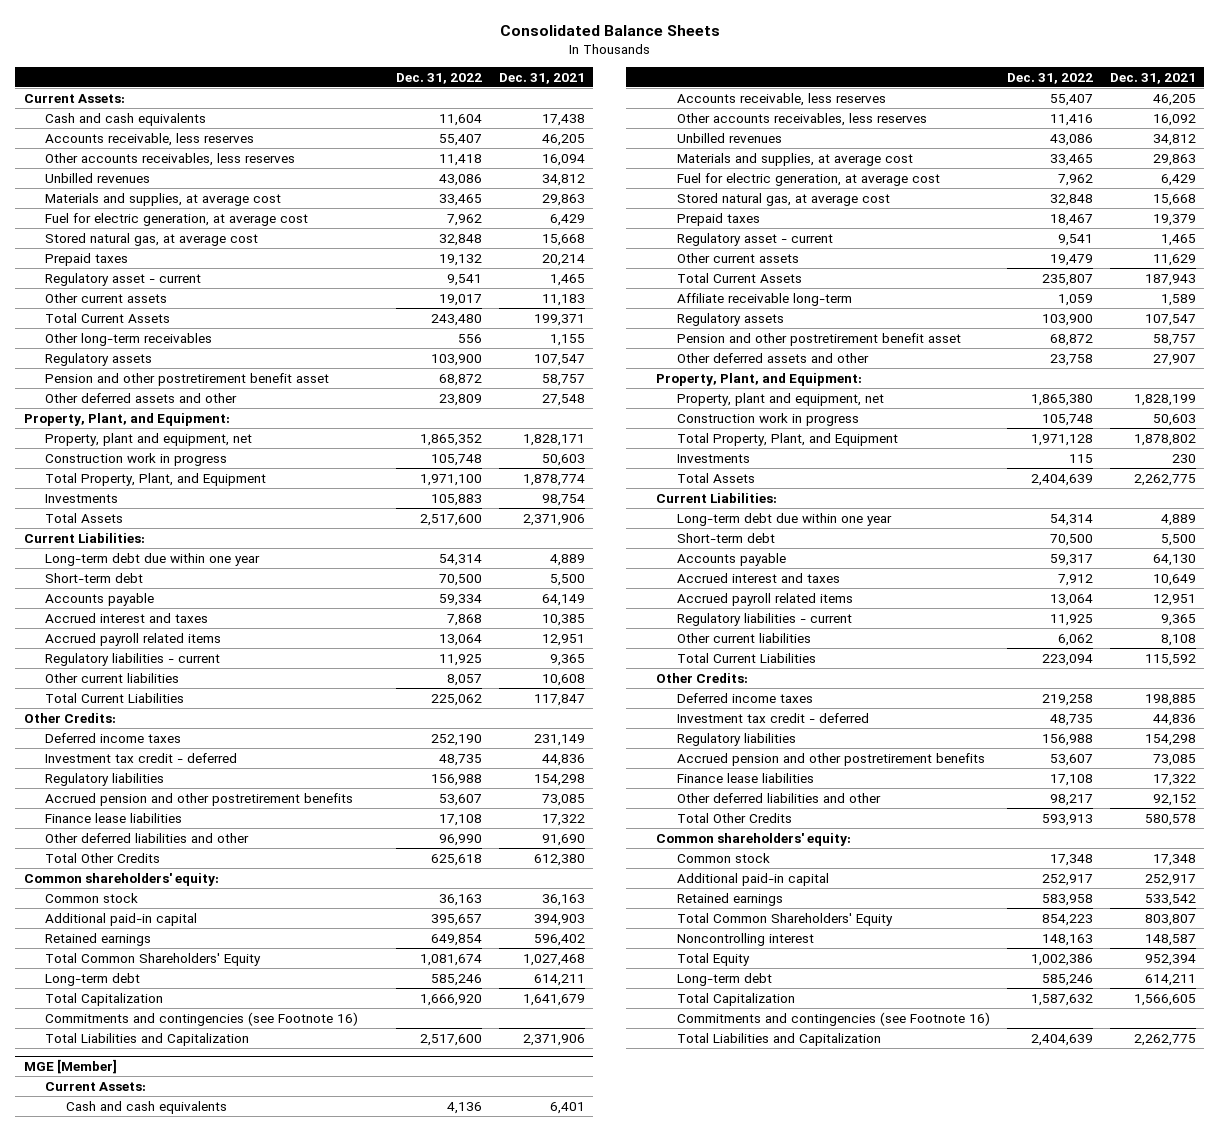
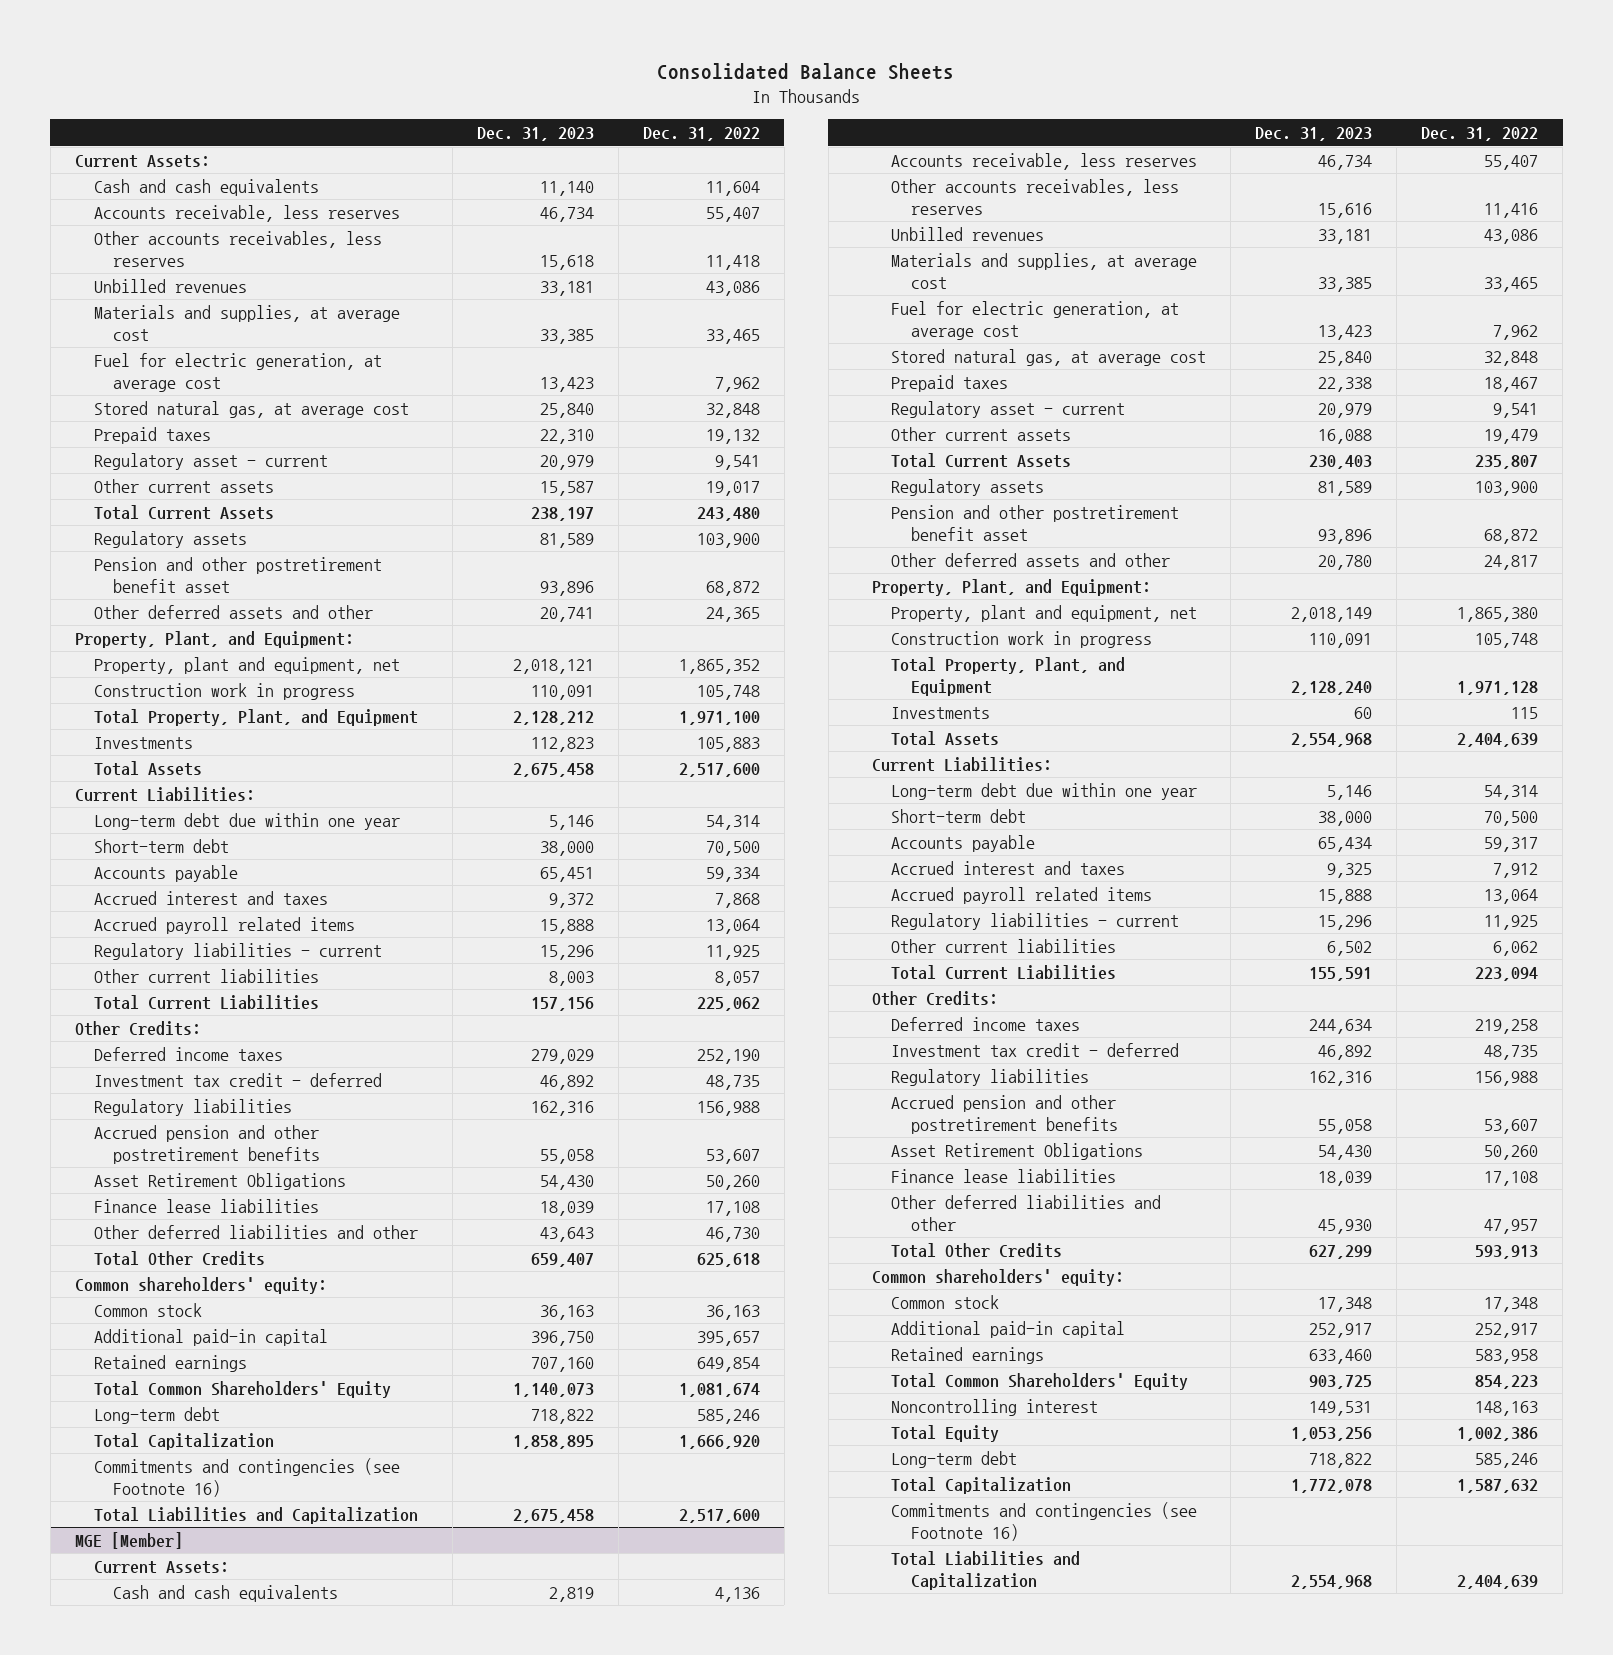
- | Dec. 31, 2022 | Dec. 31, 2021
+ | Dec. 31, 2023 | Dec. 31, 2022
- Other long-term receivables | 556 | 1,155
- Other deferred assets and other | 23,809 | 27,548
+ Other deferred assets and other | 20,741 | 24,365
+ Asset Retirement Obligations | 54,430 | 50,260
- Other deferred liabilities and other | 96,990 | 91,690
+ Other deferred liabilities and other | 43,643 | 46,730
@ MGE [Member]
- Affiliate receivable long-term | 1,059 | 1,589
- Other deferred assets and other | 23,758 | 27,907
+ Other deferred assets and other | 20,780 | 24,817
+ Asset Retirement Obligations | 54,430 | 50,260
- Other deferred liabilities and other | 98,217 | 92,152
+ Other deferred liabilities and other | 45,930 | 47,957

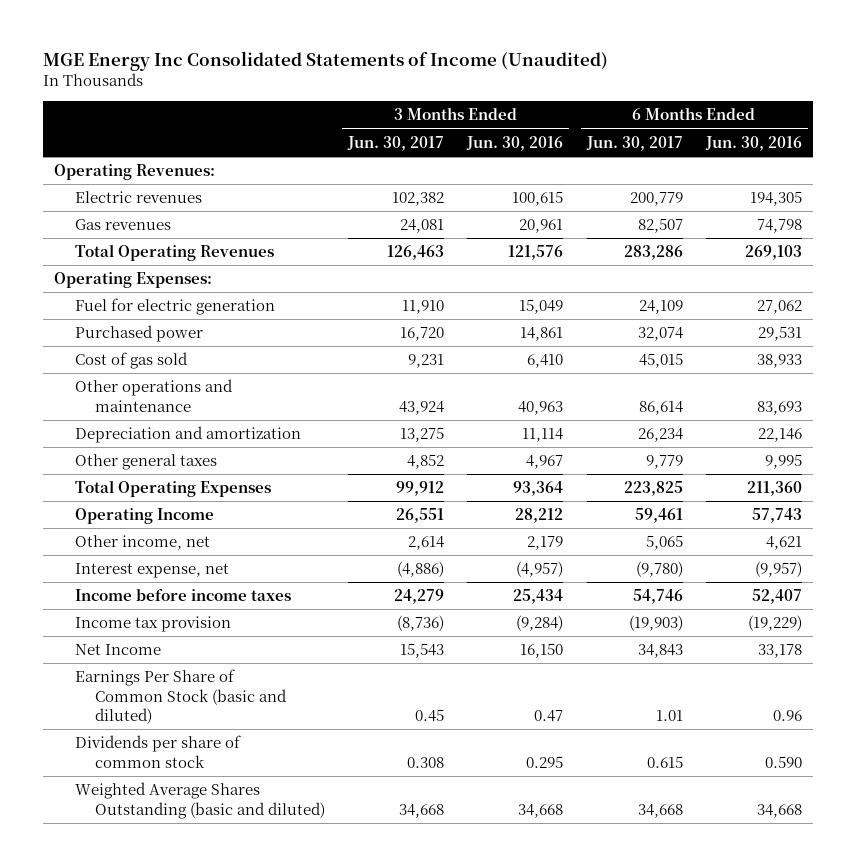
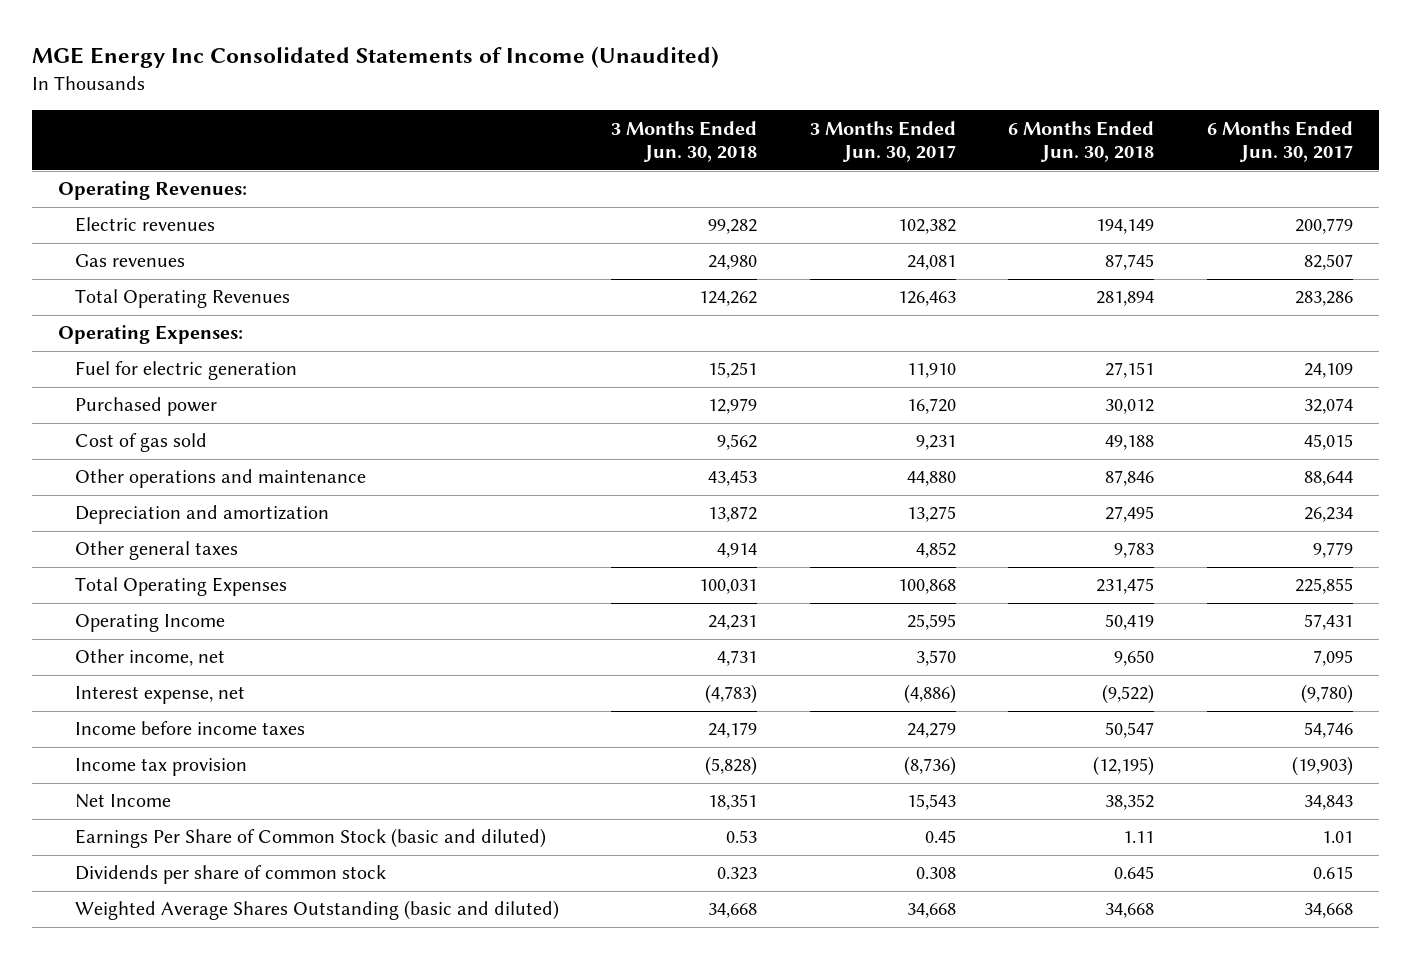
- | 3 Months Ended Jun. 30, 2017 | 3 Months Ended Jun. 30, 2016 | 6 Months Ended Jun. 30, 2017 | 6 Months Ended Jun. 30, 2016
+ | 3 Months Ended Jun. 30, 2018 | 3 Months Ended Jun. 30, 2017 | 6 Months Ended Jun. 30, 2018 | 6 Months Ended Jun. 30, 2017
- Other operations and maintenance | 43,924 | 40,963 | 86,614 | 83,693
+ Other operations and maintenance | 43,453 | 44,880 | 87,846 | 88,644
- Total Operating Expenses | 99,912 | 93,364 | 223,825 | 211,360
- Operating Income | 26,551 | 28,212 | 59,461 | 57,743
- Other income, net | 2,614 | 2,179 | 5,065 | 4,621
+ Total Operating Expenses | 100,031 | 100,868 | 231,475 | 225,855
+ Operating Income | 24,231 | 25,595 | 50,419 | 57,431
+ Other income, net | 4,731 | 3,570 | 9,650 | 7,095

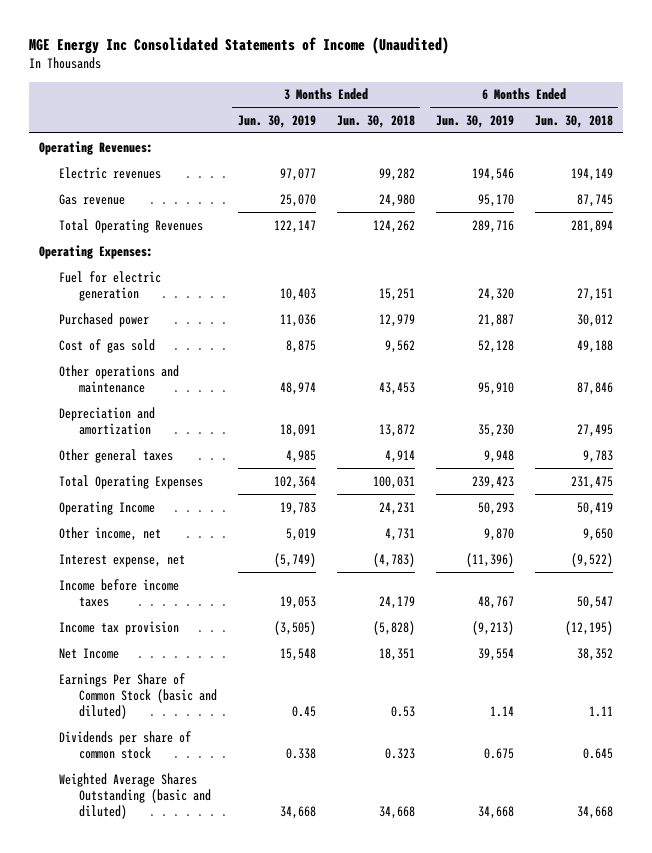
- | 3 Months Ended Jun. 30, 2018 | 3 Months Ended Jun. 30, 2017 | 6 Months Ended Jun. 30, 2018 | 6 Months Ended Jun. 30, 2017
+ | 3 Months Ended Jun. 30, 2019 | 3 Months Ended Jun. 30, 2018 | 6 Months Ended Jun. 30, 2019 | 6 Months Ended Jun. 30, 2018
- Gas revenues | 24,980 | 24,081 | 87,745 | 82,507
+ Gas revenue | 25,070 | 24,980 | 95,170 | 87,745

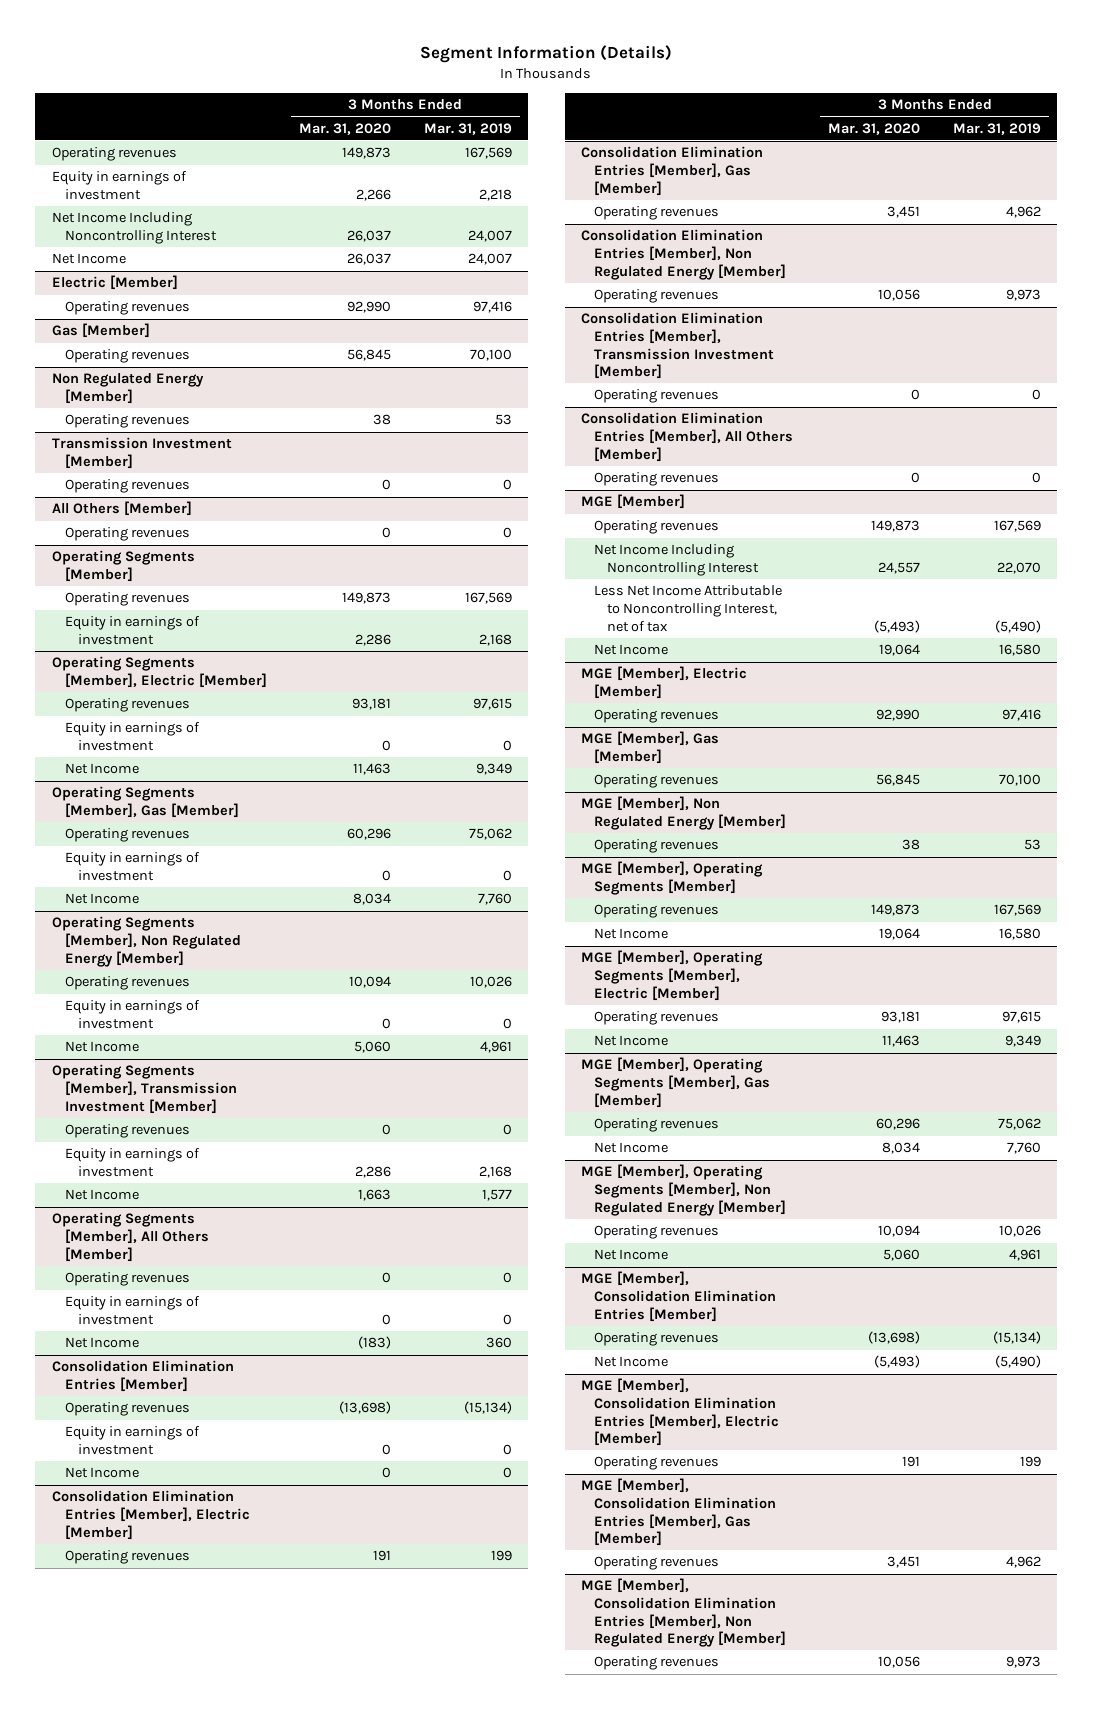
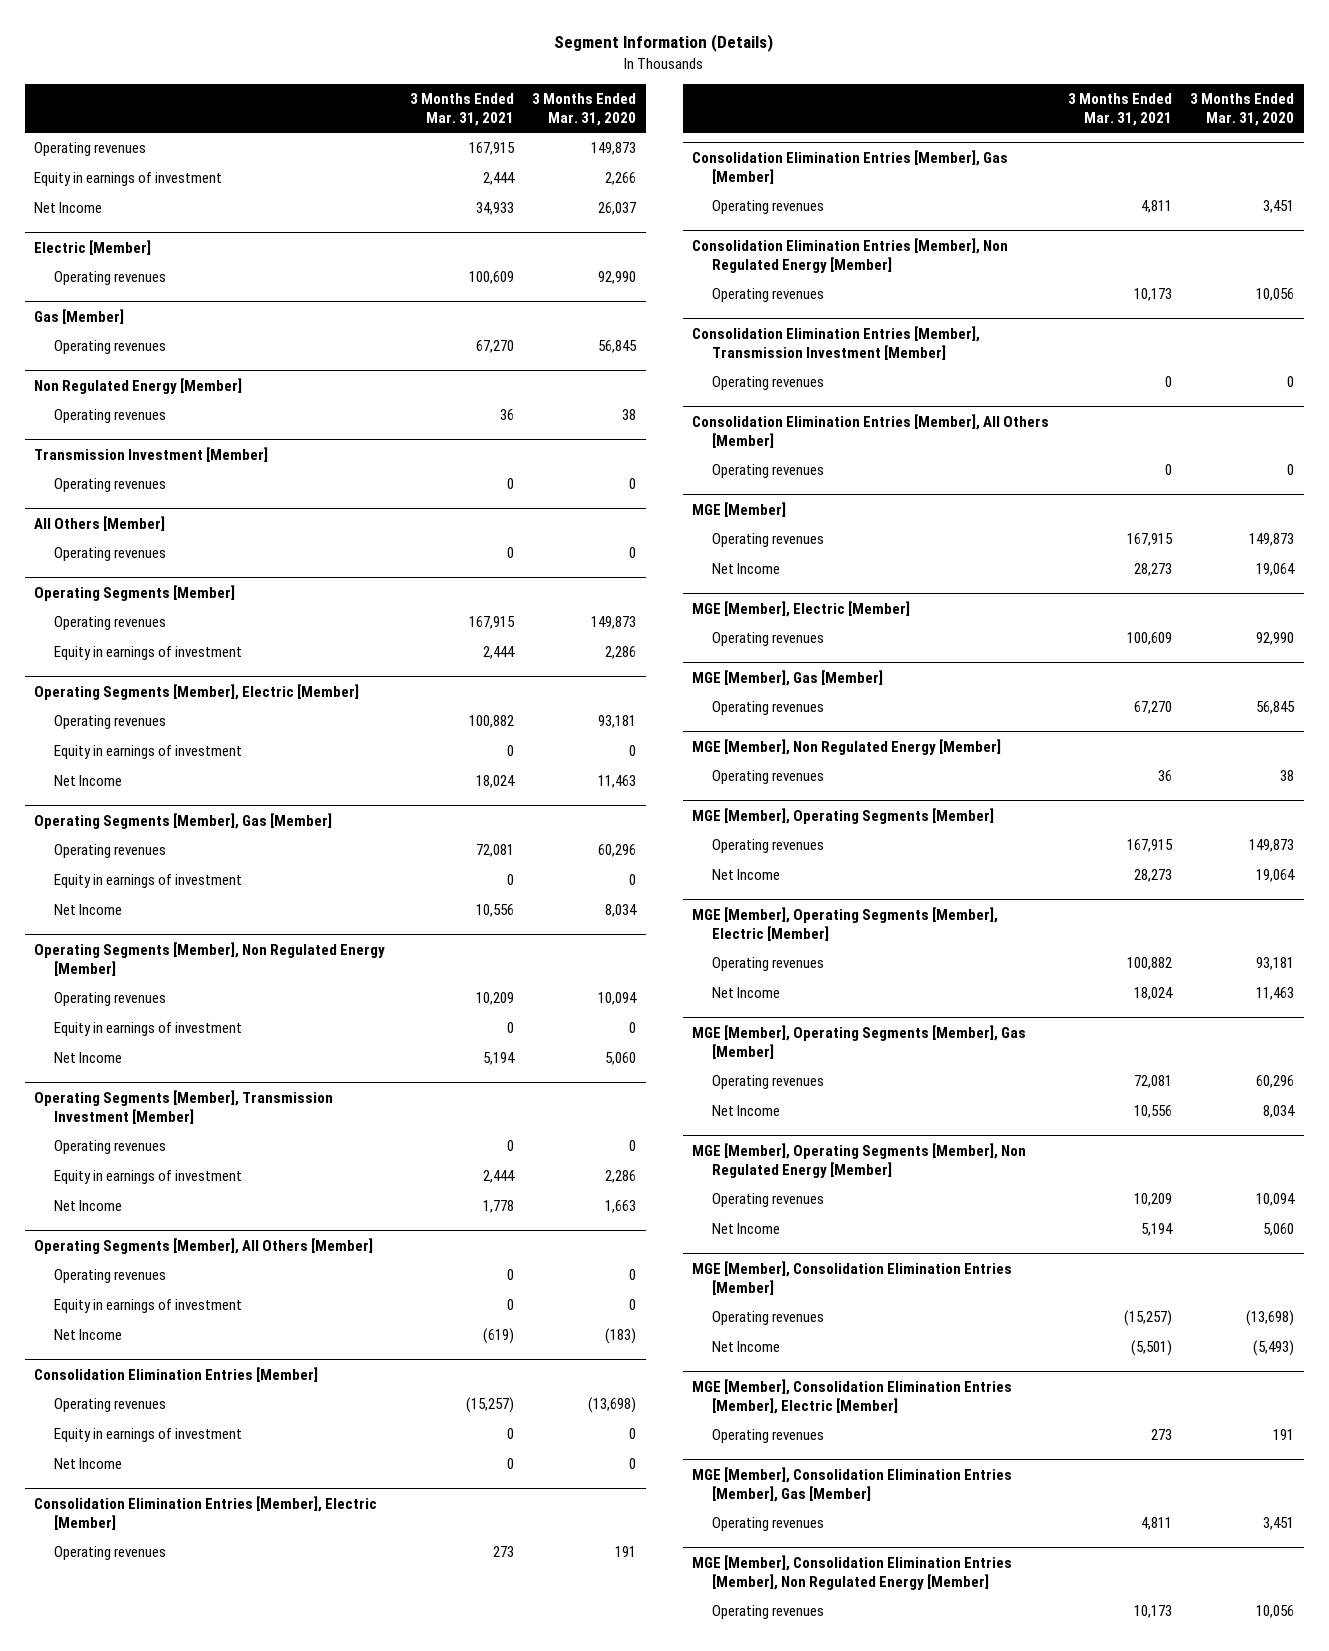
- | 3 Months Ended Mar. 31, 2020 | 3 Months Ended Mar. 31, 2019
+ | 3 Months Ended Mar. 31, 2021 | 3 Months Ended Mar. 31, 2020
- Net Income Including Noncontrolling Interest | 26,037 | 24,007
@ MGE [Member]
- Net Income Including Noncontrolling Interest | 24,557 | 22,070
- Less Net Income Attributable to Noncontrolling Interest, net of tax | (5,493) | (5,490)

